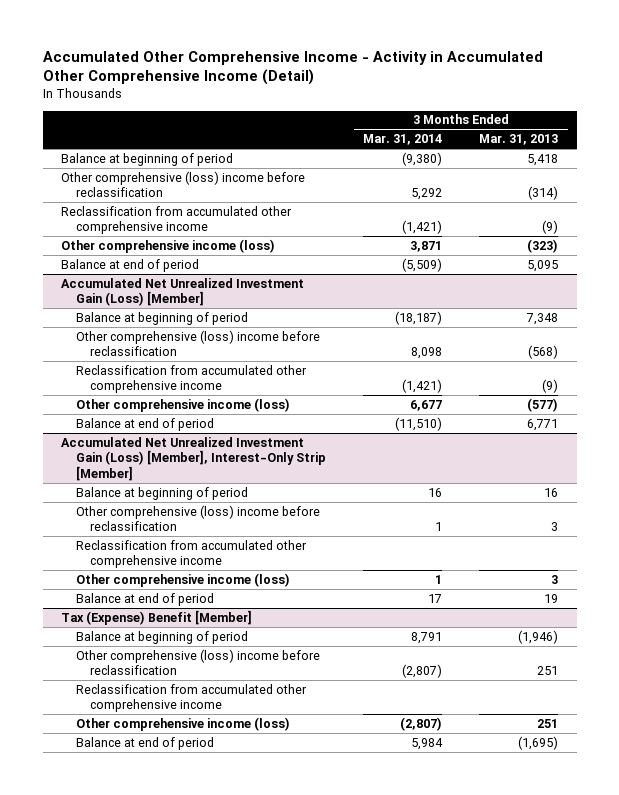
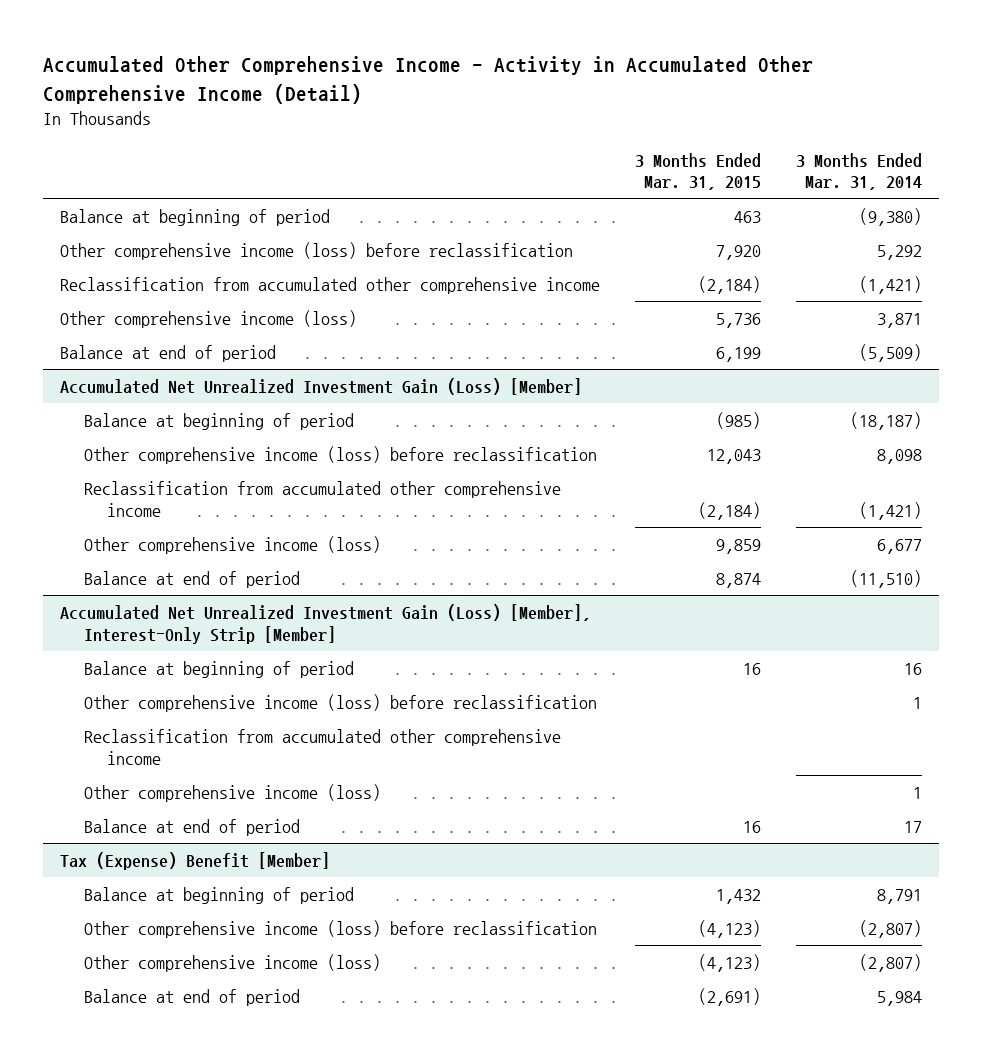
- | 3 Months Ended Mar. 31, 2014 | 3 Months Ended Mar. 31, 2013
+ | 3 Months Ended Mar. 31, 2015 | 3 Months Ended Mar. 31, 2014
- Other comprehensive (loss) income before reclassification | 5,292 | (314)
+ Other comprehensive income (loss) before reclassification | 7,920 | 5,292
@ Accumulated Net Unrealized Investment Gain (Loss) [Member]
- Other comprehensive (loss) income before reclassification | 8,098 | (568)
+ Other comprehensive income (loss) before reclassification | 12,043 | 8,098
@ Accumulated Net Unrealized Investment Gain (Loss) [Member], Interest-Only Strip [Member]
- Other comprehensive (loss) income before reclassification | 1 | 3
+ Other comprehensive income (loss) before reclassification | | 1
@ Tax (Expense) Benefit [Member]
- Other comprehensive (loss) income before reclassification | (2,807) | 251
- Reclassification from accumulated other comprehensive income
+ Other comprehensive income (loss) before reclassification | (4,123) | (2,807)

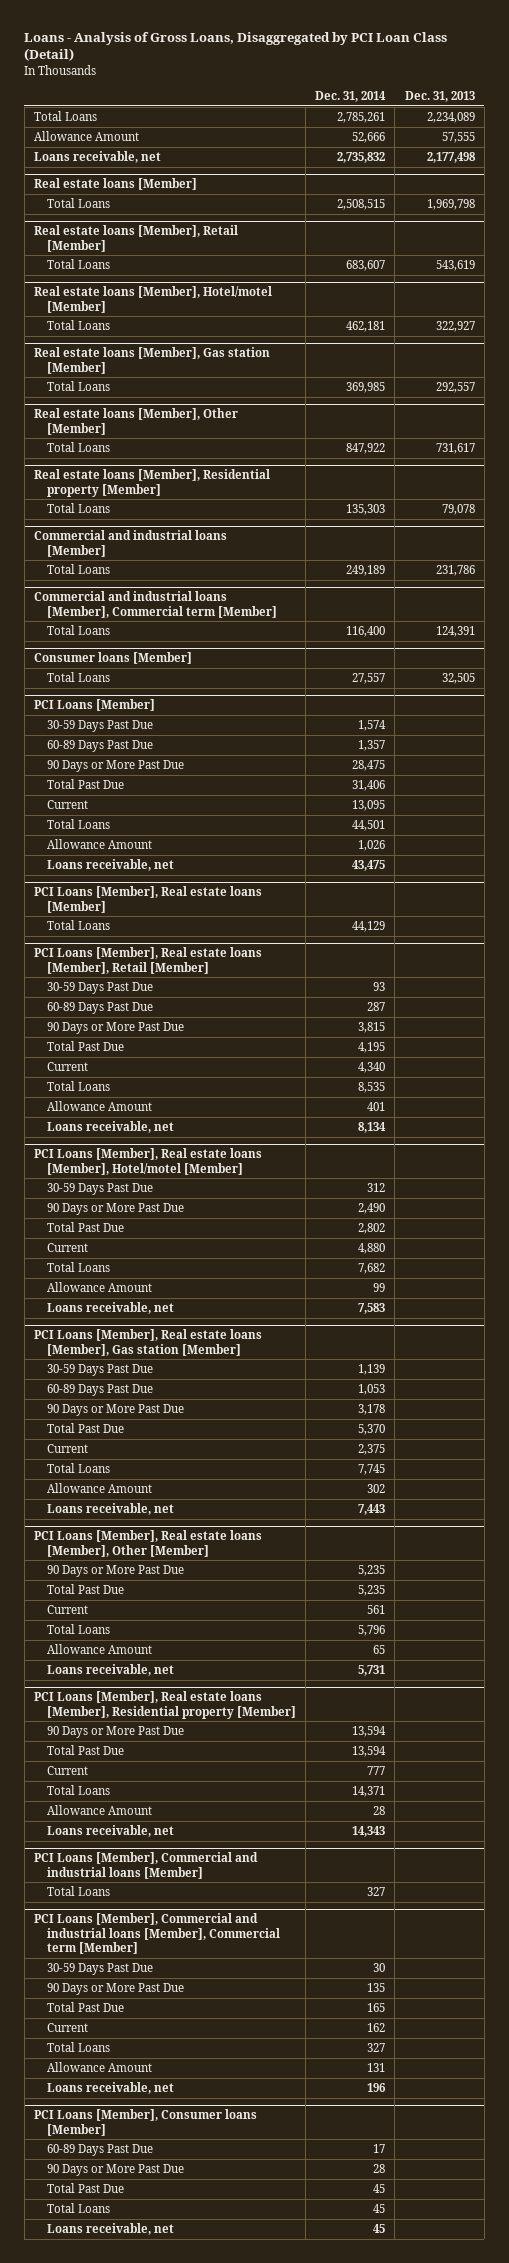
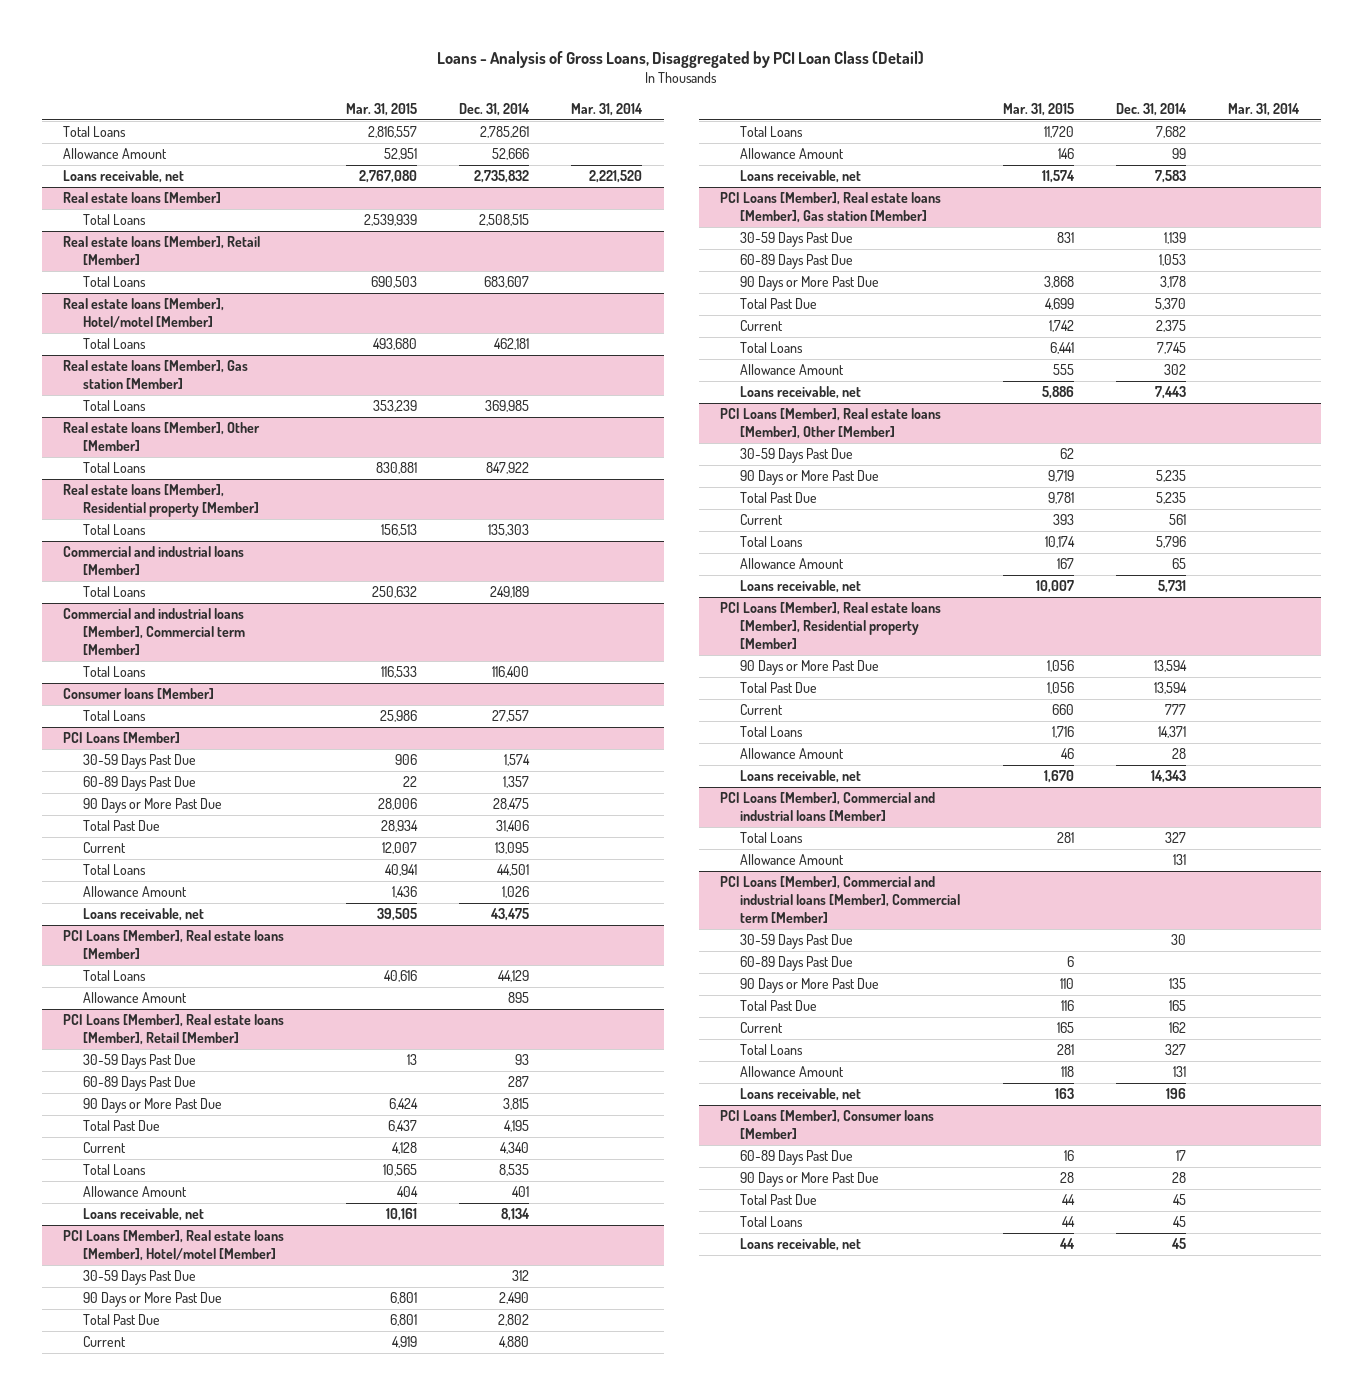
- | Dec. 31, 2014 | Dec. 31, 2013
+ | Mar. 31, 2015 | Dec. 31, 2014 | Mar. 31, 2014
@ PCI Loans [Member], Real estate loans [Member]
+ Allowance Amount | | 895 |
@ PCI Loans [Member], Real estate loans [Member], Other [Member]
+ 30-59 Days Past Due | 62 | |
@ PCI Loans [Member], Commercial and industrial loans [Member]
+ Allowance Amount | | 131 |
@ PCI Loans [Member], Commercial and industrial loans [Member], Commercial term [Member]
+ 60-89 Days Past Due | 6 | |

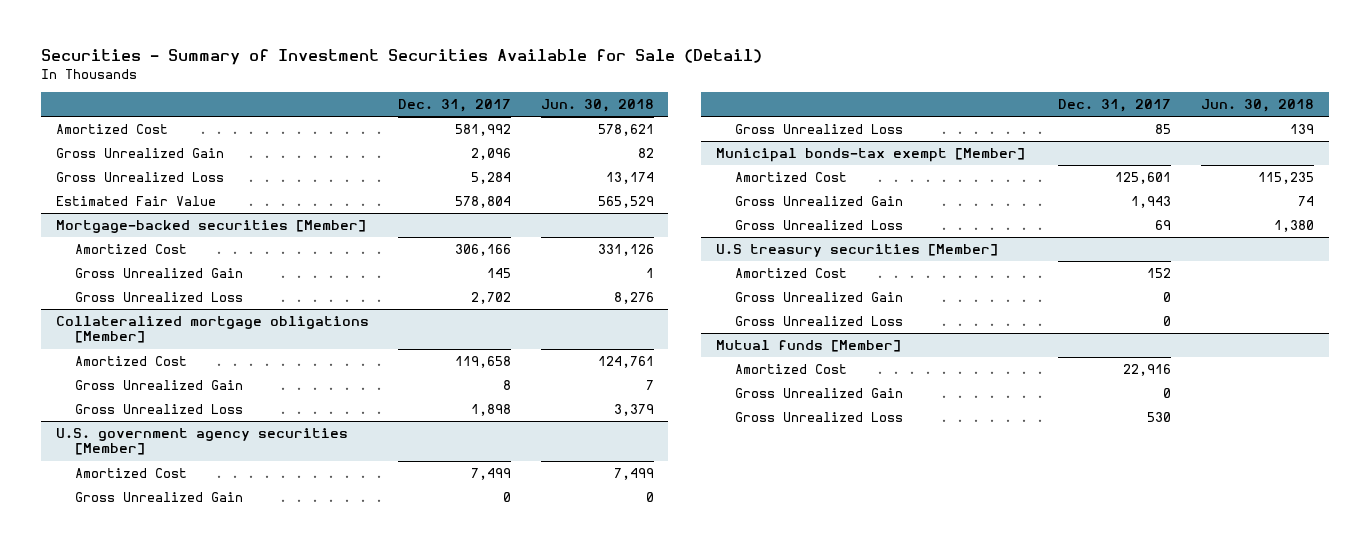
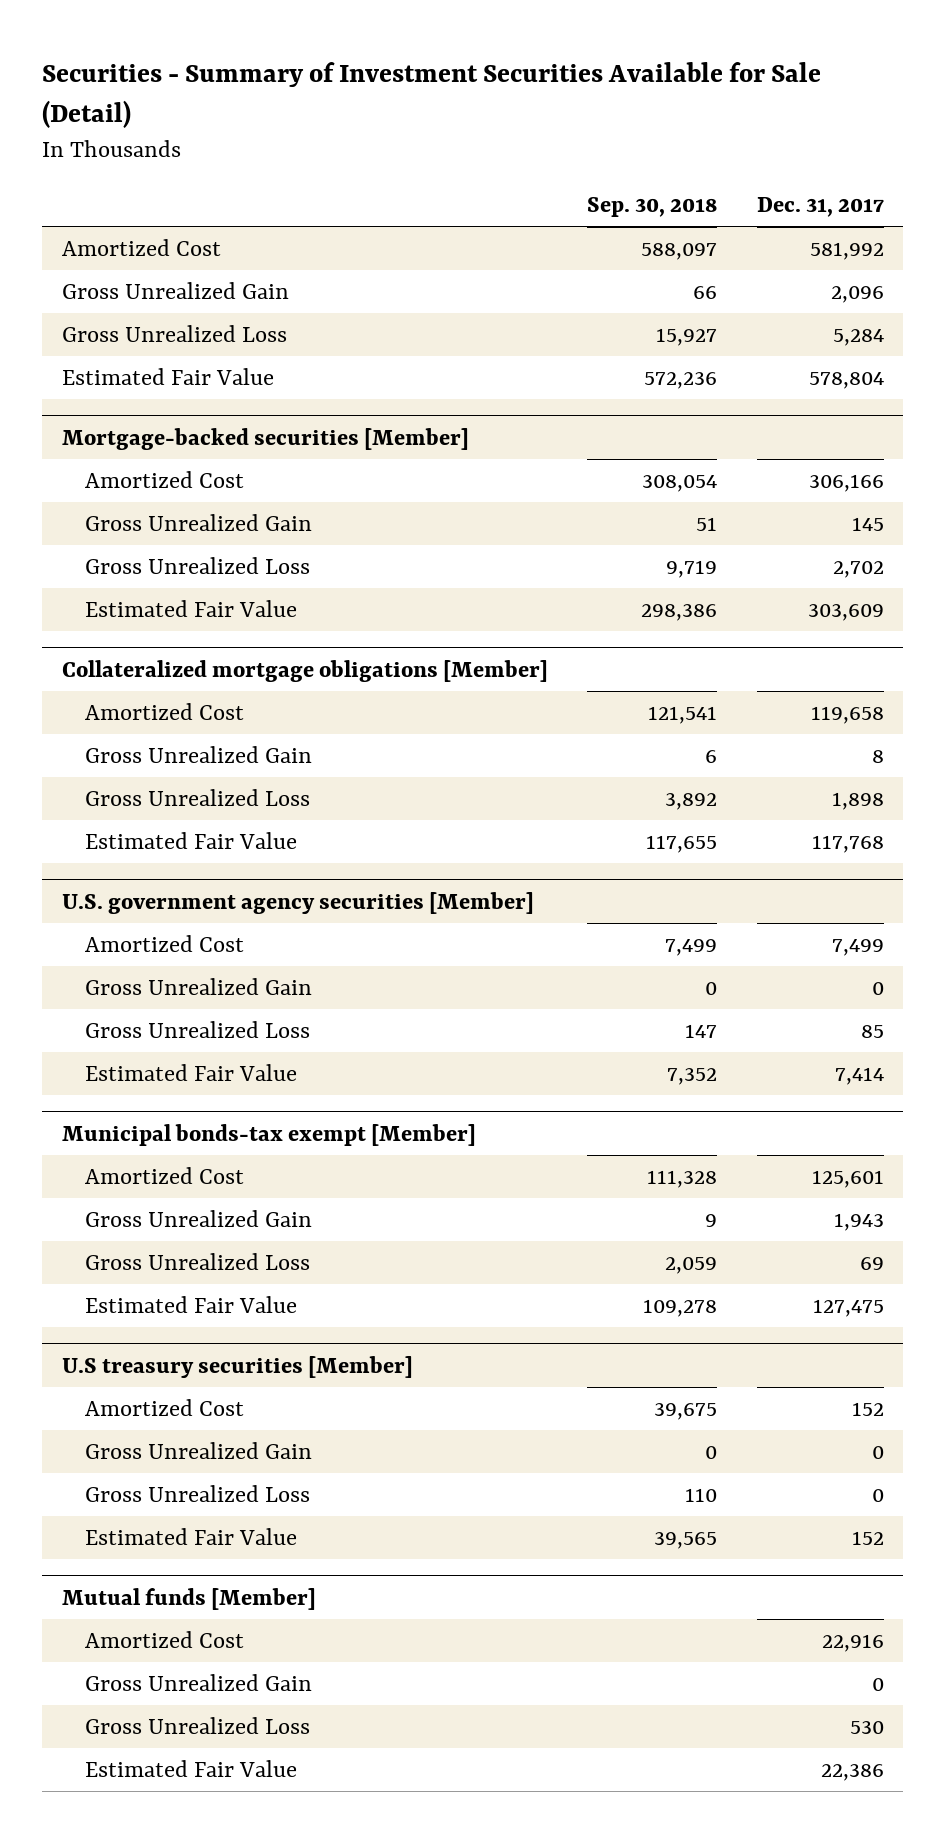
- | Dec. 31, 2017 | Jun. 30, 2018
+ | Sep. 30, 2018 | Dec. 31, 2017
@ Mortgage-backed securities [Member]
+ Estimated Fair Value | 298,386 | 303,609
@ Collateralized mortgage obligations [Member]
+ Estimated Fair Value | 117,655 | 117,768
@ U.S. government agency securities [Member]
+ Estimated Fair Value | 7,352 | 7,414
@ Municipal bonds-tax exempt [Member]
+ Estimated Fair Value | 109,278 | 127,475
@ U.S treasury securities [Member]
+ Estimated Fair Value | 39,565 | 152
@ Mutual funds [Member]
+ Estimated Fair Value | | 22,386

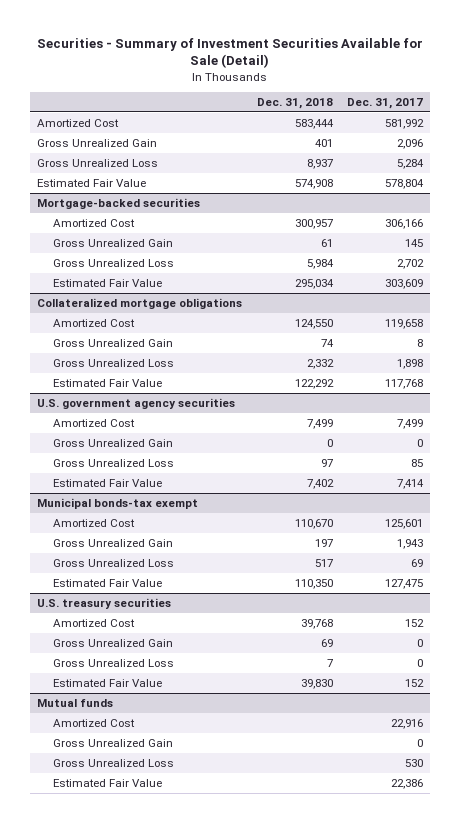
- | Sep. 30, 2018 | Dec. 31, 2017
+ | Dec. 31, 2018 | Dec. 31, 2017
- Mortgage-backed securities [Member]
+ Mortgage-backed securities
- Collateralized mortgage obligations [Member]
+ Collateralized mortgage obligations
- U.S. government agency securities [Member]
+ U.S. government agency securities
- Municipal bonds-tax exempt [Member]
+ Municipal bonds-tax exempt
- U.S treasury securities [Member]
+ U.S. treasury securities
- Mutual funds [Member]
+ Mutual funds

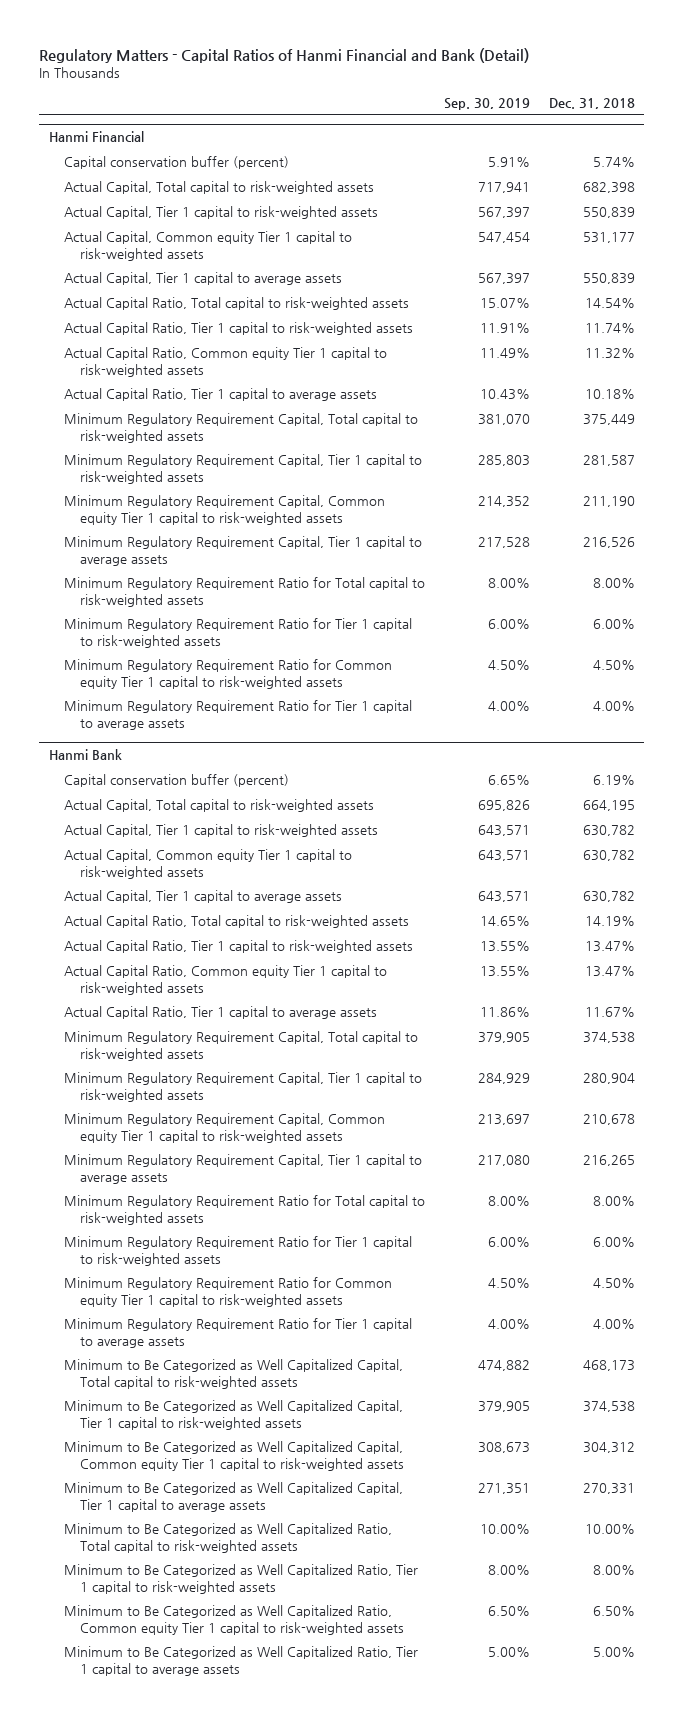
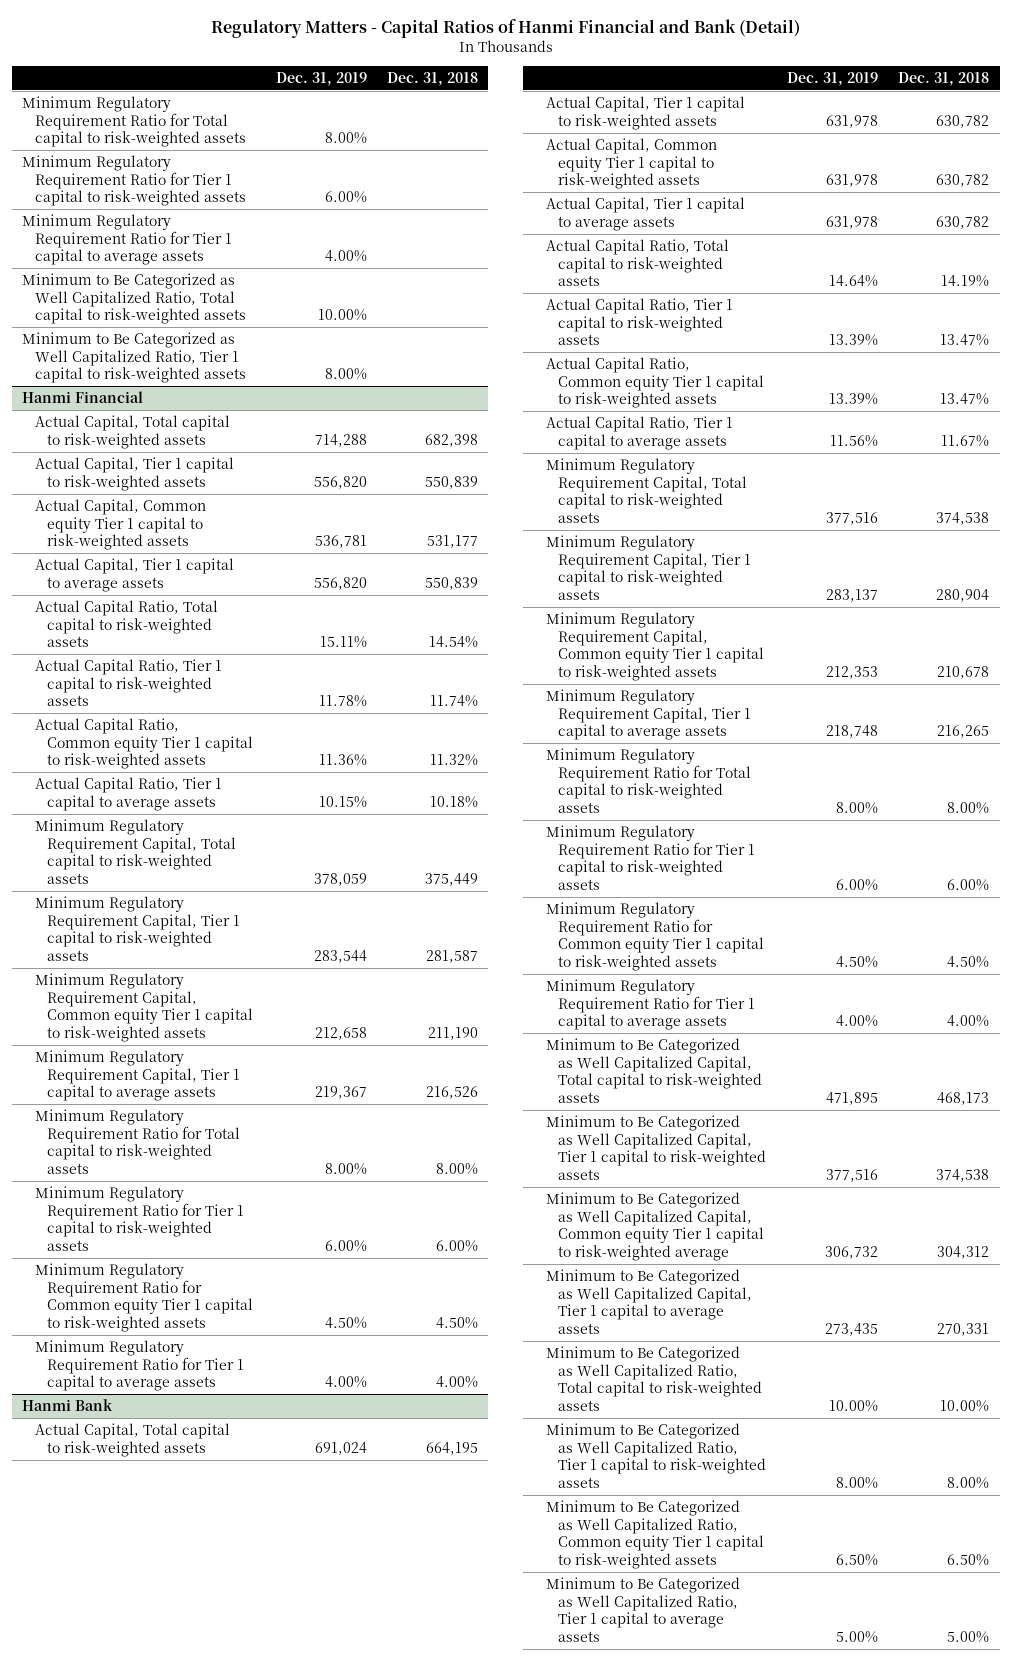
- | Sep. 30, 2019 | Dec. 31, 2018
+ | Dec. 31, 2019 | Dec. 31, 2018
+ Minimum Regulatory Requirement Ratio for Total capital to risk-weighted assets | 8.00% |
+ Minimum Regulatory Requirement Ratio for Tier 1 capital to risk-weighted assets | 6.00% |
+ Minimum Regulatory Requirement Ratio for Tier 1 capital to average assets | 4.00% |
+ Minimum to Be Categorized as Well Capitalized Ratio, Total capital to risk-weighted assets | 10.00% |
+ Minimum to Be Categorized as Well Capitalized Ratio, Tier 1 capital to risk-weighted assets | 8.00% |
@ Hanmi Financial
- Capital conservation buffer (percent) | 5.91% | 5.74%
@ Hanmi Bank
- Capital conservation buffer (percent) | 6.65% | 6.19%
- Minimum to Be Categorized as Well Capitalized Capital, Common equity Tier 1 capital to risk-weighted assets | 308,673 | 304,312
+ Minimum to Be Categorized as Well Capitalized Capital, Common equity Tier 1 capital to risk-weighted average | 306,732 | 304,312

